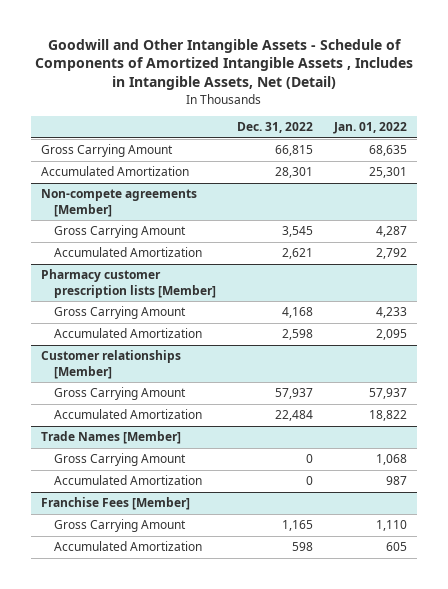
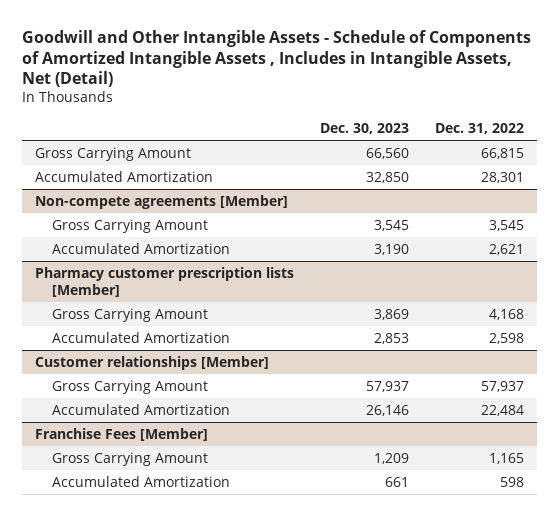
- | Dec. 31, 2022 | Jan. 01, 2022
+ | Dec. 30, 2023 | Dec. 31, 2022
- Trade Names [Member]
- Gross Carrying Amount | 0 | 1,068
- Accumulated Amortization | 0 | 987

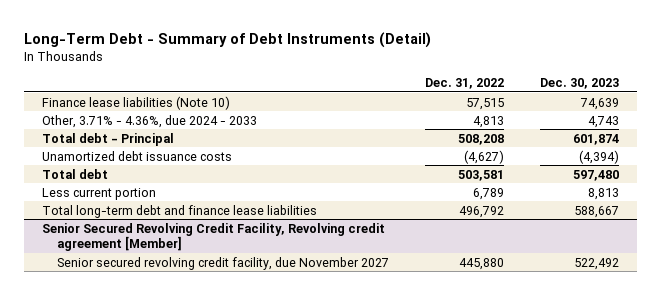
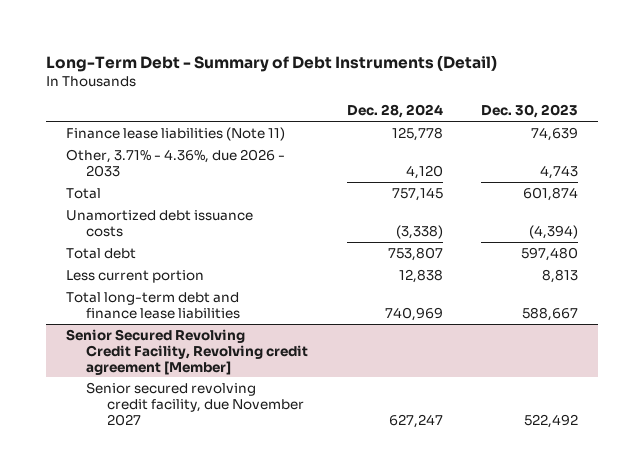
- | Dec. 31, 2022 | Dec. 30, 2023
+ | Dec. 28, 2024 | Dec. 30, 2023
- Finance lease liabilities (Note 10) | 57,515 | 74,639
- Other, 3.71% - 4.36%, due 2024 - 2033 | 4,813 | 4,743
- Total debt - Principal | 508,208 | 601,874
+ Finance lease liabilities (Note 11) | 125,778 | 74,639
+ Other, 3.71% - 4.36%, due 2026 - 2033 | 4,120 | 4,743
+ Total | 757,145 | 601,874

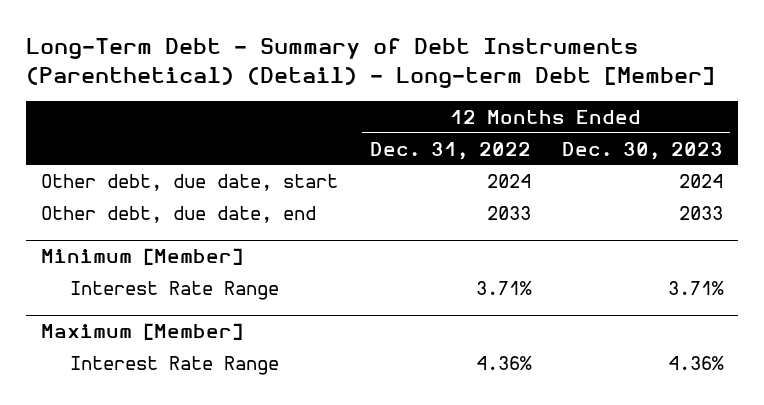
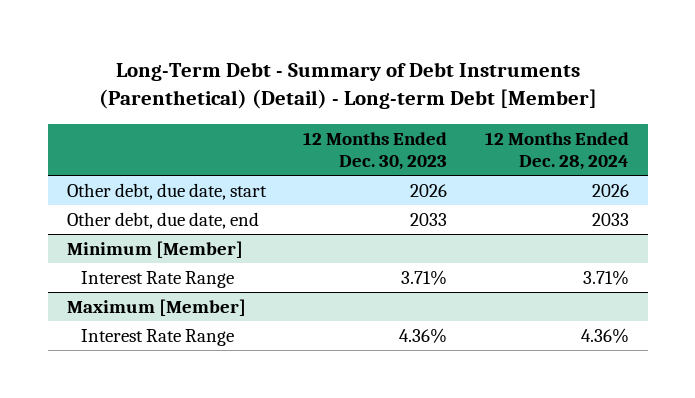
- | 12 Months Ended Dec. 31, 2022 | 12 Months Ended Dec. 30, 2023
+ | 12 Months Ended Dec. 30, 2023 | 12 Months Ended Dec. 28, 2024
- Other debt, due date, start | 2024 | 2024
+ Other debt, due date, start | 2026 | 2026

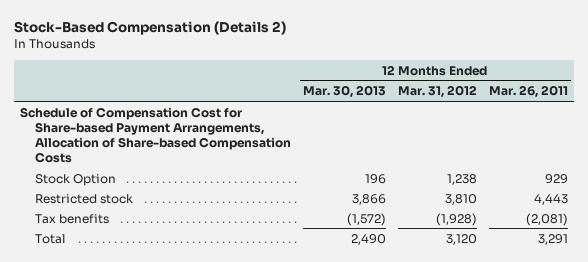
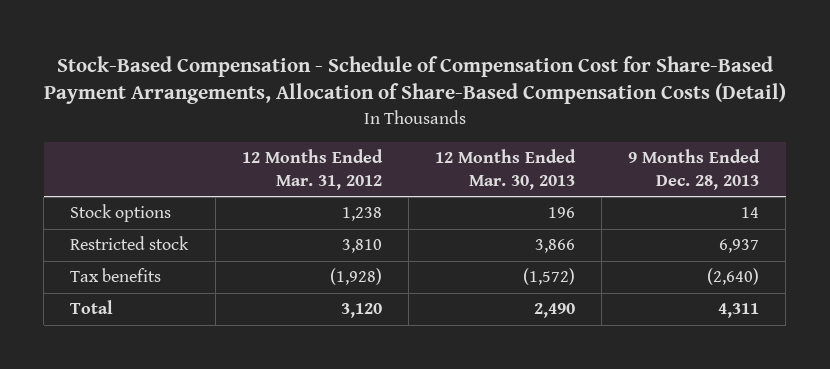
- Stock-Based Compensation (Details 2)
+ Stock-Based Compensation - Schedule of Compensation Cost for Share-Based Payment Arrangements, Allocation of Share-Based Compensation Costs (Detail)
- | 12 Months Ended Mar. 30, 2013 | 12 Months Ended Mar. 31, 2012 | 12 Months Ended Mar. 26, 2011
+ | 12 Months Ended Mar. 31, 2012 | 12 Months Ended Mar. 30, 2013 | 9 Months Ended Dec. 28, 2013
- Schedule of Compensation Cost for Share-based Payment Arrangements, Allocation of Share-based Compensation Costs
- Stock Option | 196 | 1,238 | 929
+ Stock options | 1,238 | 196 | 14

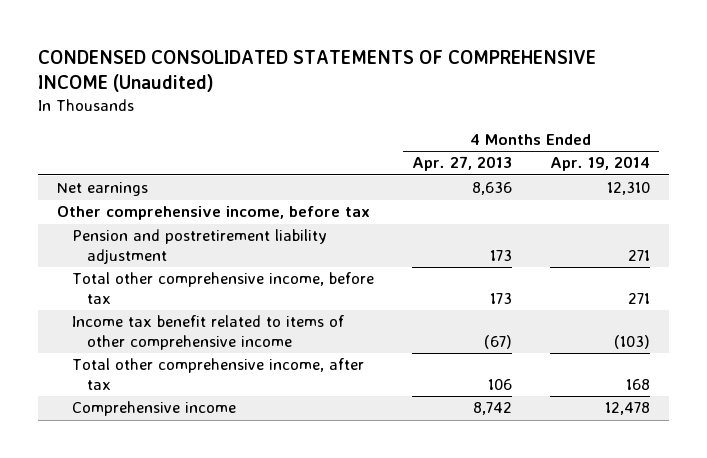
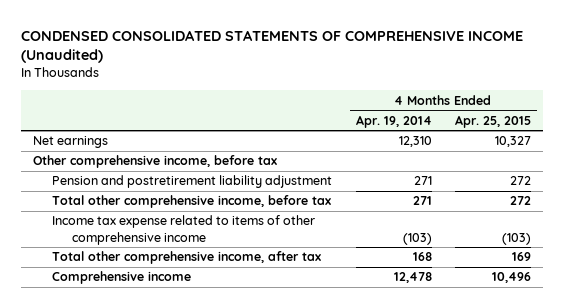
- | 4 Months Ended Apr. 27, 2013 | 4 Months Ended Apr. 19, 2014
+ | 4 Months Ended Apr. 19, 2014 | 4 Months Ended Apr. 25, 2015
- Income tax benefit related to items of other comprehensive income | (67) | (103)
+ Income tax expense related to items of other comprehensive income | (103) | (103)

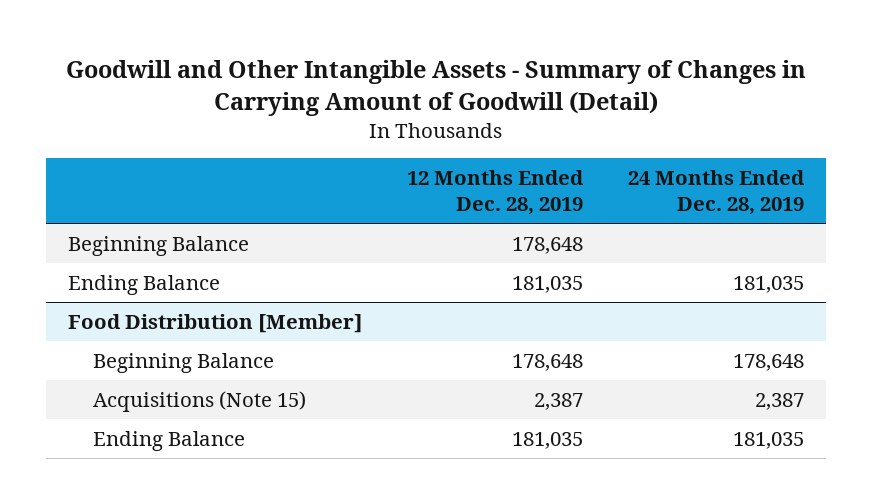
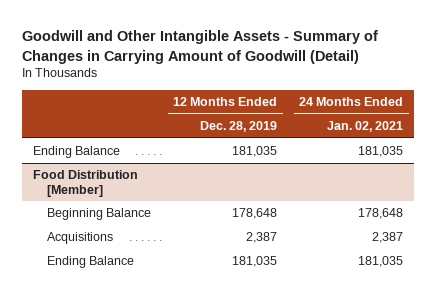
- | 12 Months Ended Dec. 28, 2019 | 24 Months Ended Dec. 28, 2019
+ | 12 Months Ended Dec. 28, 2019 | 24 Months Ended Jan. 02, 2021
- Beginning Balance | 178,648 |
@ Food Distribution [Member]
- Acquisitions (Note 15) | 2,387 | 2,387
+ Acquisitions | 2,387 | 2,387

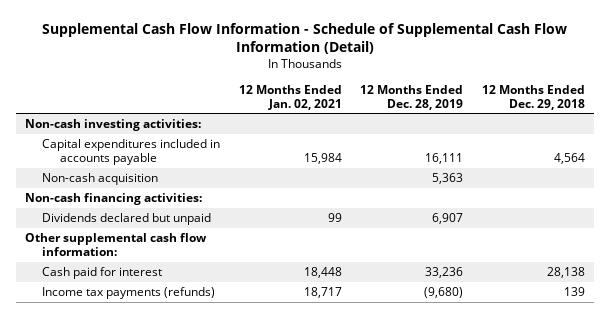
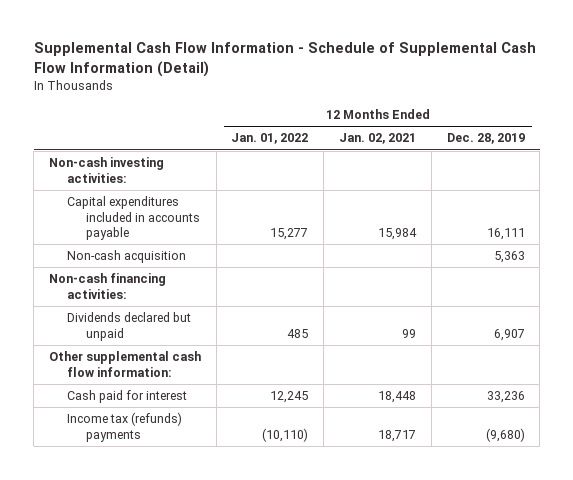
- | 12 Months Ended Jan. 02, 2021 | 12 Months Ended Dec. 28, 2019 | 12 Months Ended Dec. 29, 2018
+ | 12 Months Ended Jan. 01, 2022 | 12 Months Ended Jan. 02, 2021 | 12 Months Ended Dec. 28, 2019
- Income tax payments (refunds) | 18,717 | (9,680) | 139
+ Income tax (refunds) payments | (10,110) | 18,717 | (9,680)

